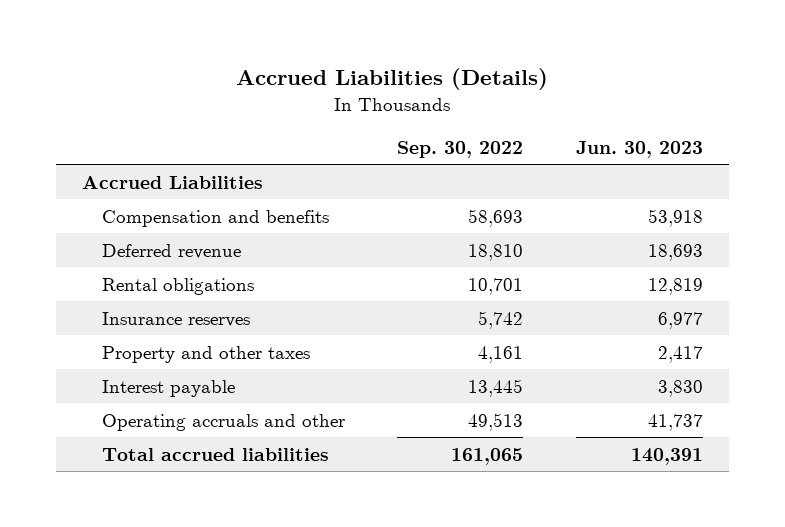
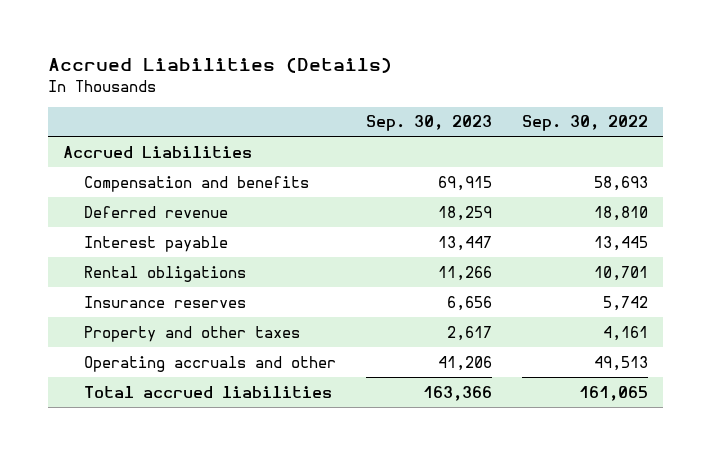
- | Sep. 30, 2022 | Jun. 30, 2023
+ | Sep. 30, 2023 | Sep. 30, 2022
moved up: Interest payable | 13,447 | 13,445

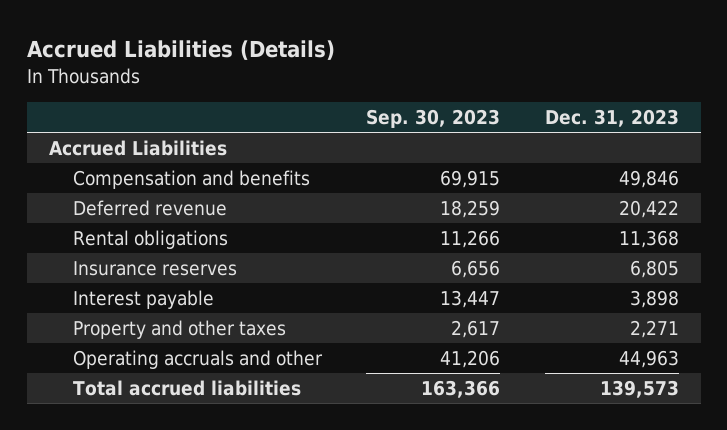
- | Sep. 30, 2023 | Sep. 30, 2022
+ | Sep. 30, 2023 | Dec. 31, 2023
moved down: Interest payable | 13,447 | 3,898

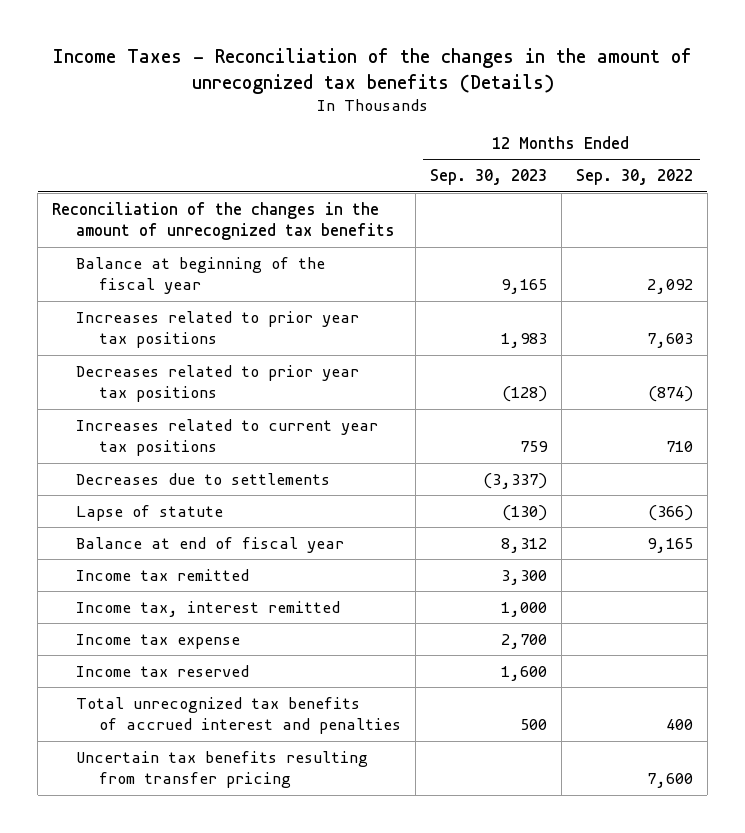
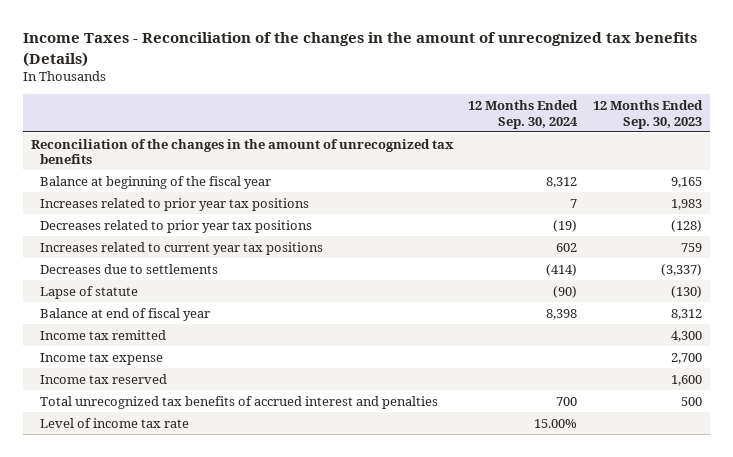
- | 12 Months Ended Sep. 30, 2023 | 12 Months Ended Sep. 30, 2022
+ | 12 Months Ended Sep. 30, 2024 | 12 Months Ended Sep. 30, 2023
- Income tax remitted | 3,300 |
- Income tax, interest remitted | 1,000 |
+ Income tax remitted | | 4,300
- Uncertain tax benefits resulting from transfer pricing | | 7,600
+ Level of income tax rate | 15.00% |

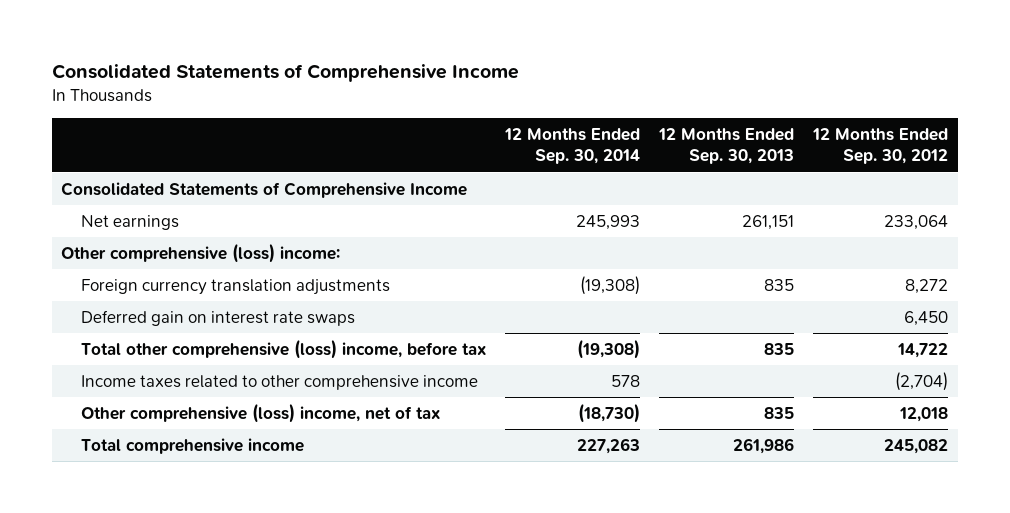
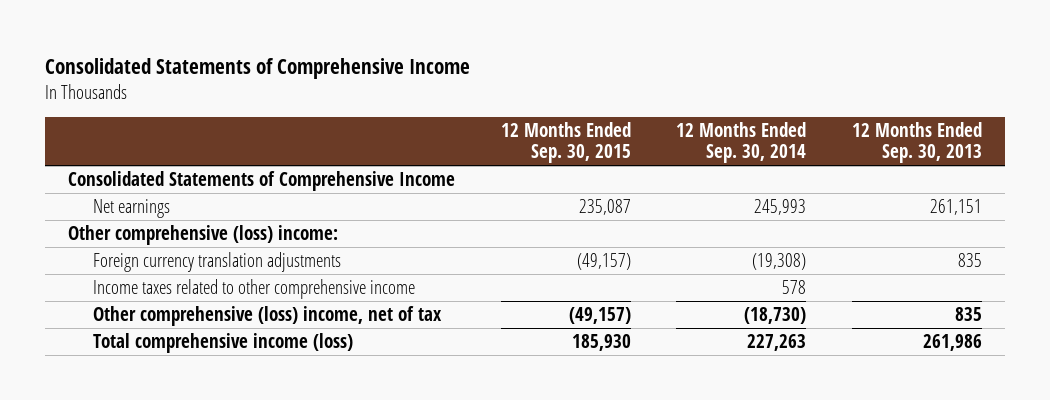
- | 12 Months Ended Sep. 30, 2014 | 12 Months Ended Sep. 30, 2013 | 12 Months Ended Sep. 30, 2012
+ | 12 Months Ended Sep. 30, 2015 | 12 Months Ended Sep. 30, 2014 | 12 Months Ended Sep. 30, 2013
- Deferred gain on interest rate swaps | | | 6,450
- Total other comprehensive (loss) income, before tax | (19,308) | 835 | 14,722
- Total comprehensive income | 227,263 | 261,986 | 245,082
+ Total comprehensive income (loss) | 185,930 | 227,263 | 261,986

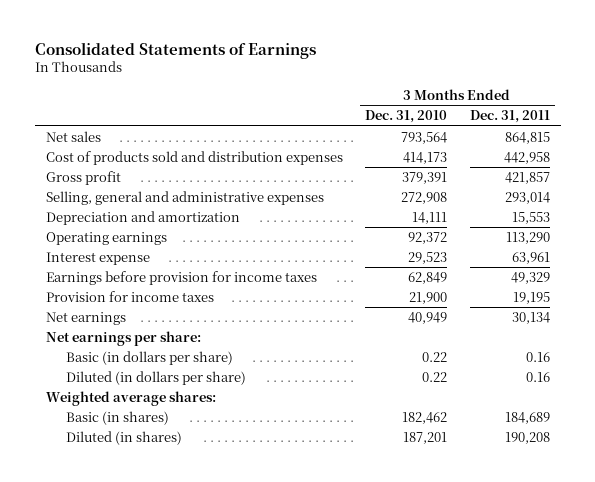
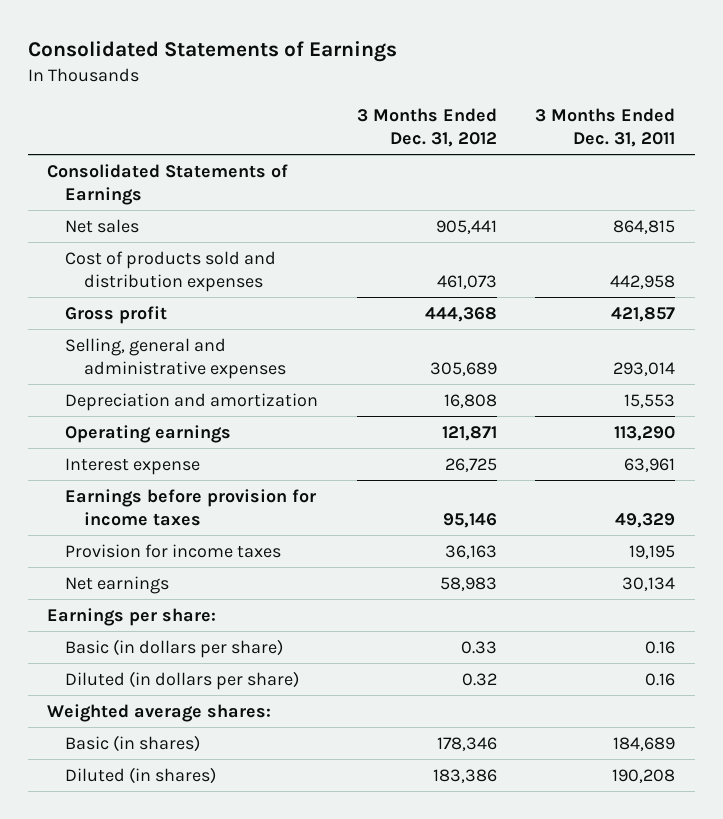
- | 3 Months Ended Dec. 31, 2010 | 3 Months Ended Dec. 31, 2011
+ | 3 Months Ended Dec. 31, 2012 | 3 Months Ended Dec. 31, 2011
+ Consolidated Statements of Earnings
- Net earnings per share:
+ Earnings per share:

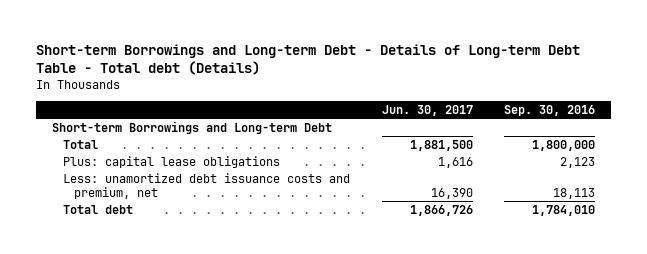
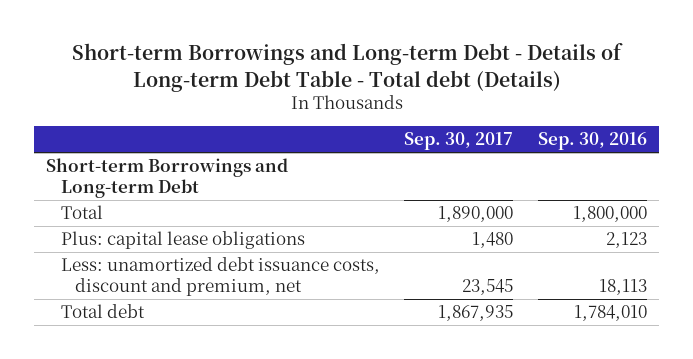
- | Jun. 30, 2017 | Sep. 30, 2016
+ | Sep. 30, 2017 | Sep. 30, 2016
- Less: unamortized debt issuance costs and premium, net | 16,390 | 18,113
+ Less: unamortized debt issuance costs, discount and premium, net | 23,545 | 18,113

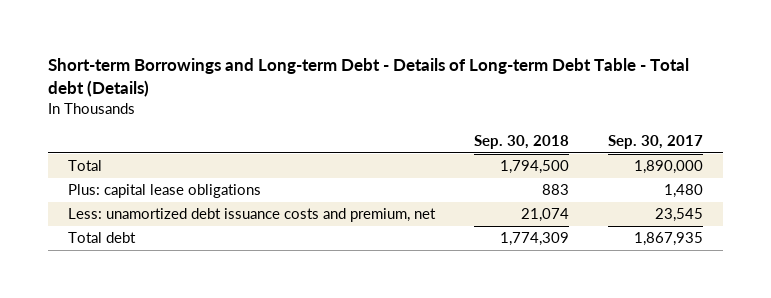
- | Sep. 30, 2017 | Sep. 30, 2016
+ | Sep. 30, 2018 | Sep. 30, 2017
- Short-term Borrowings and Long-term Debt
- Less: unamortized debt issuance costs, discount and premium, net | 23,545 | 18,113
+ Less: unamortized debt issuance costs and premium, net | 21,074 | 23,545

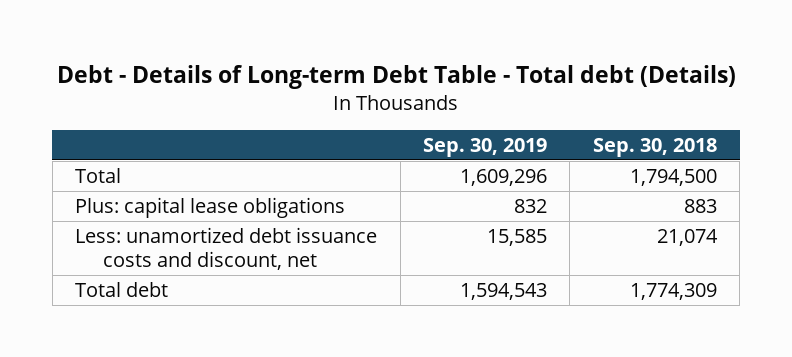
- Short-term Borrowings and Long-term Debt - Details of Long-term Debt Table - Total debt (Details)
+ Debt - Details of Long-term Debt Table - Total debt (Details)
- | Sep. 30, 2018 | Sep. 30, 2017
+ | Sep. 30, 2019 | Sep. 30, 2018
- Less: unamortized debt issuance costs and premium, net | 21,074 | 23,545
+ Less: unamortized debt issuance costs and discount, net | 15,585 | 21,074

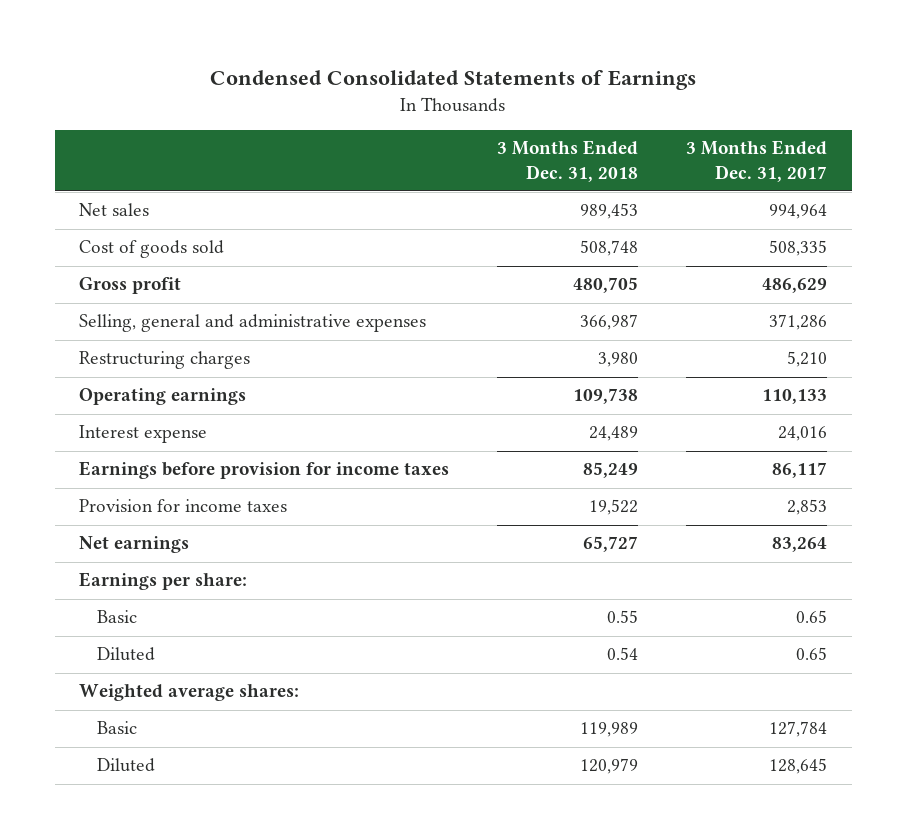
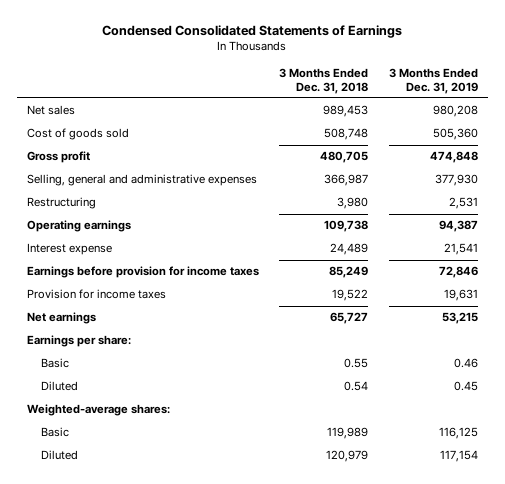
- | 3 Months Ended Dec. 31, 2018 | 3 Months Ended Dec. 31, 2017
+ | 3 Months Ended Dec. 31, 2018 | 3 Months Ended Dec. 31, 2019
- Restructuring charges | 3,980 | 5,210
+ Restructuring | 3,980 | 2,531
- Weighted average shares:
+ Weighted-average shares:

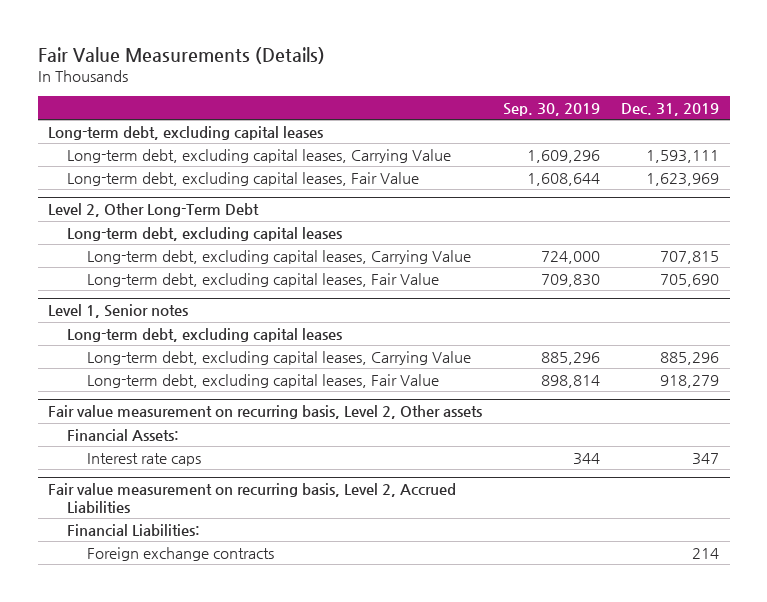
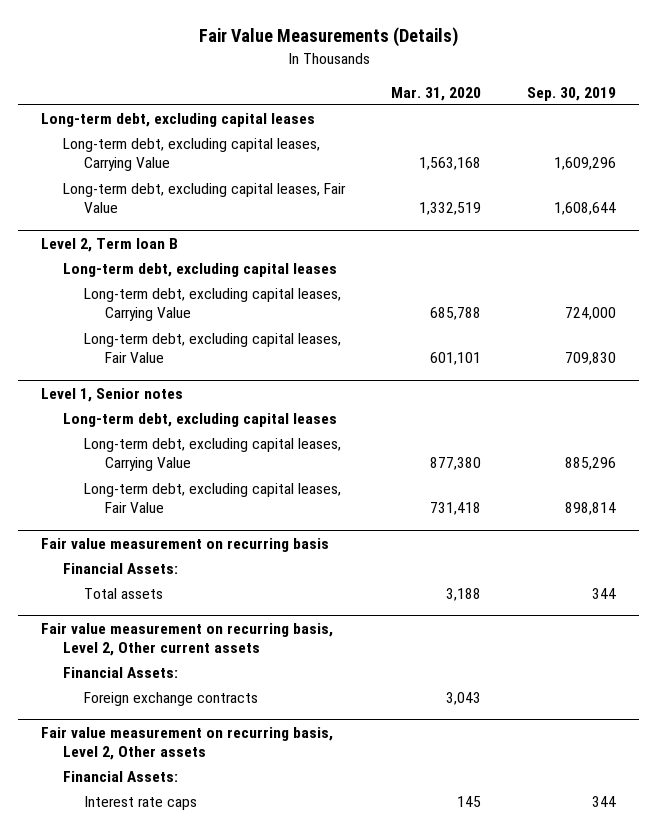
- | Sep. 30, 2019 | Dec. 31, 2019
+ | Mar. 31, 2020 | Sep. 30, 2019
- Level 2, Other Long-Term Debt
+ Level 2, Term loan B
+ Fair value measurement on recurring basis
+ Financial Assets:
+ Total assets | 3,188 | 344
+ Fair value measurement on recurring basis, Level 2, Other current assets
+ Financial Assets:
+ Foreign exchange contracts | 3,043 |
- Fair value measurement on recurring basis, Level 2, Accrued Liabilities
- Financial Liabilities:
- Foreign exchange contracts | | 214

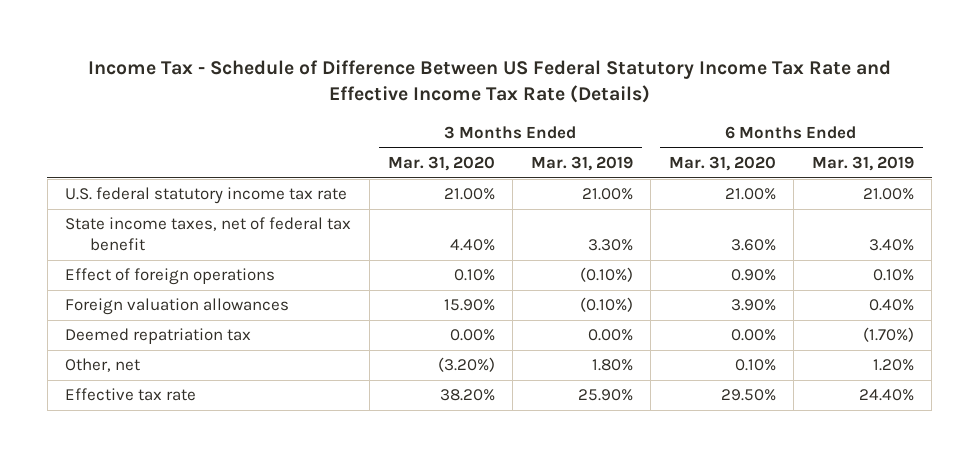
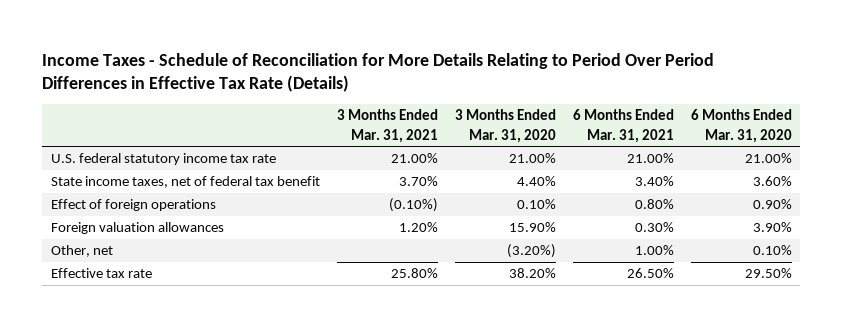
- Income Tax - Schedule of Difference Between US Federal Statutory Income Tax Rate and Effective Income Tax Rate (Details)
+ Income Taxes - Schedule of Reconciliation for More Details Relating to Period Over Period Differences in Effective Tax Rate (Details)
- | 3 Months Ended Mar. 31, 2020 | 3 Months Ended Mar. 31, 2019 | 6 Months Ended Mar. 31, 2020 | 6 Months Ended Mar. 31, 2019
+ | 3 Months Ended Mar. 31, 2021 | 3 Months Ended Mar. 31, 2020 | 6 Months Ended Mar. 31, 2021 | 6 Months Ended Mar. 31, 2020
- Deemed repatriation tax | 0.00% | 0.00% | 0.00% | (1.70%)

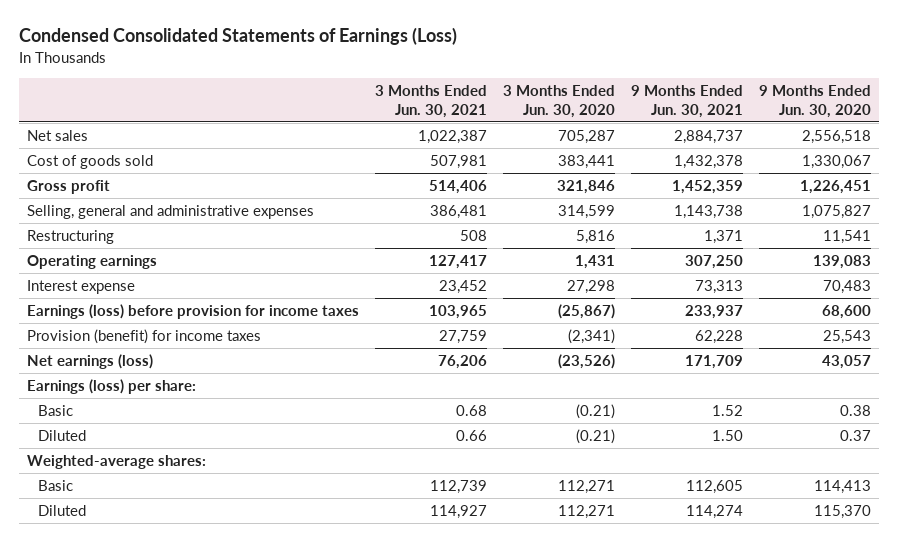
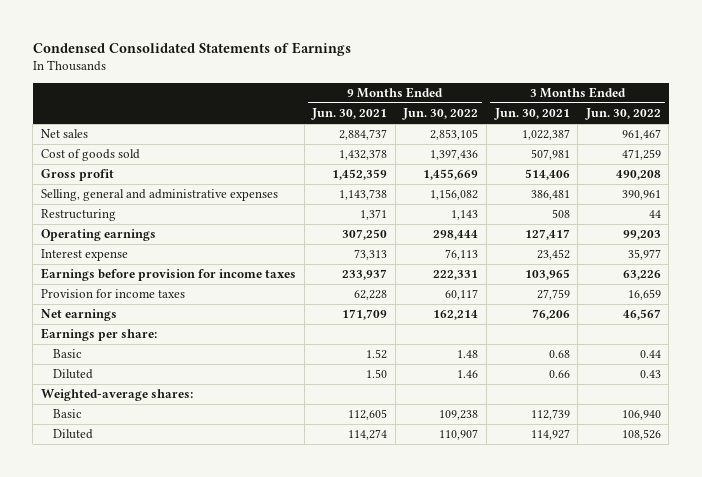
- Condensed Consolidated Statements of Earnings (Loss)
+ Condensed Consolidated Statements of Earnings
- | 3 Months Ended Jun. 30, 2021 | 3 Months Ended Jun. 30, 2020 | 9 Months Ended Jun. 30, 2021 | 9 Months Ended Jun. 30, 2020
+ | 9 Months Ended Jun. 30, 2021 | 9 Months Ended Jun. 30, 2022 | 3 Months Ended Jun. 30, 2021 | 3 Months Ended Jun. 30, 2022
- Earnings (loss) before provision for income taxes | 103,965 | (25,867) | 233,937 | 68,600
- Provision (benefit) for income taxes | 27,759 | (2,341) | 62,228 | 25,543
- Net earnings (loss) | 76,206 | (23,526) | 171,709 | 43,057
- Earnings (loss) per share:
+ Earnings before provision for income taxes | 233,937 | 222,331 | 103,965 | 63,226
+ Provision for income taxes | 62,228 | 60,117 | 27,759 | 16,659
+ Net earnings | 171,709 | 162,214 | 76,206 | 46,567
+ Earnings per share:

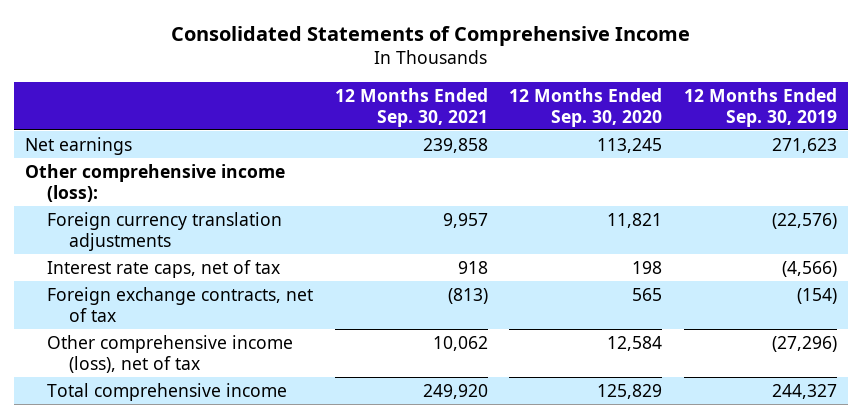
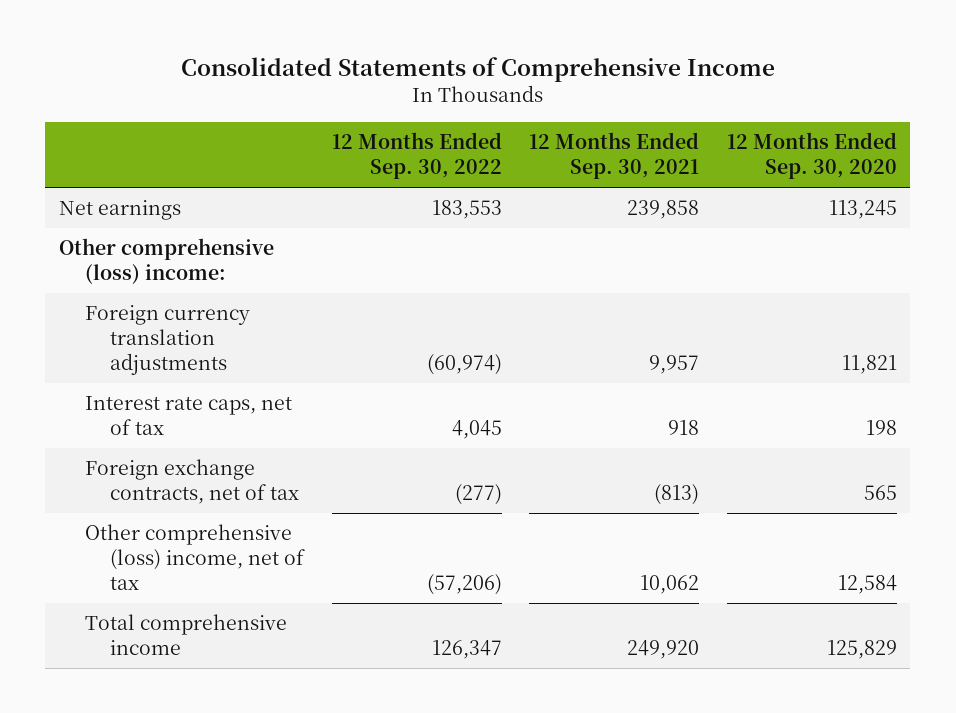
- | 12 Months Ended Sep. 30, 2021 | 12 Months Ended Sep. 30, 2020 | 12 Months Ended Sep. 30, 2019
+ | 12 Months Ended Sep. 30, 2022 | 12 Months Ended Sep. 30, 2021 | 12 Months Ended Sep. 30, 2020
- Other comprehensive income (loss):
+ Other comprehensive (loss) income:
- Other comprehensive income (loss), net of tax | 10,062 | 12,584 | (27,296)
+ Other comprehensive (loss) income, net of tax | (57,206) | 10,062 | 12,584

